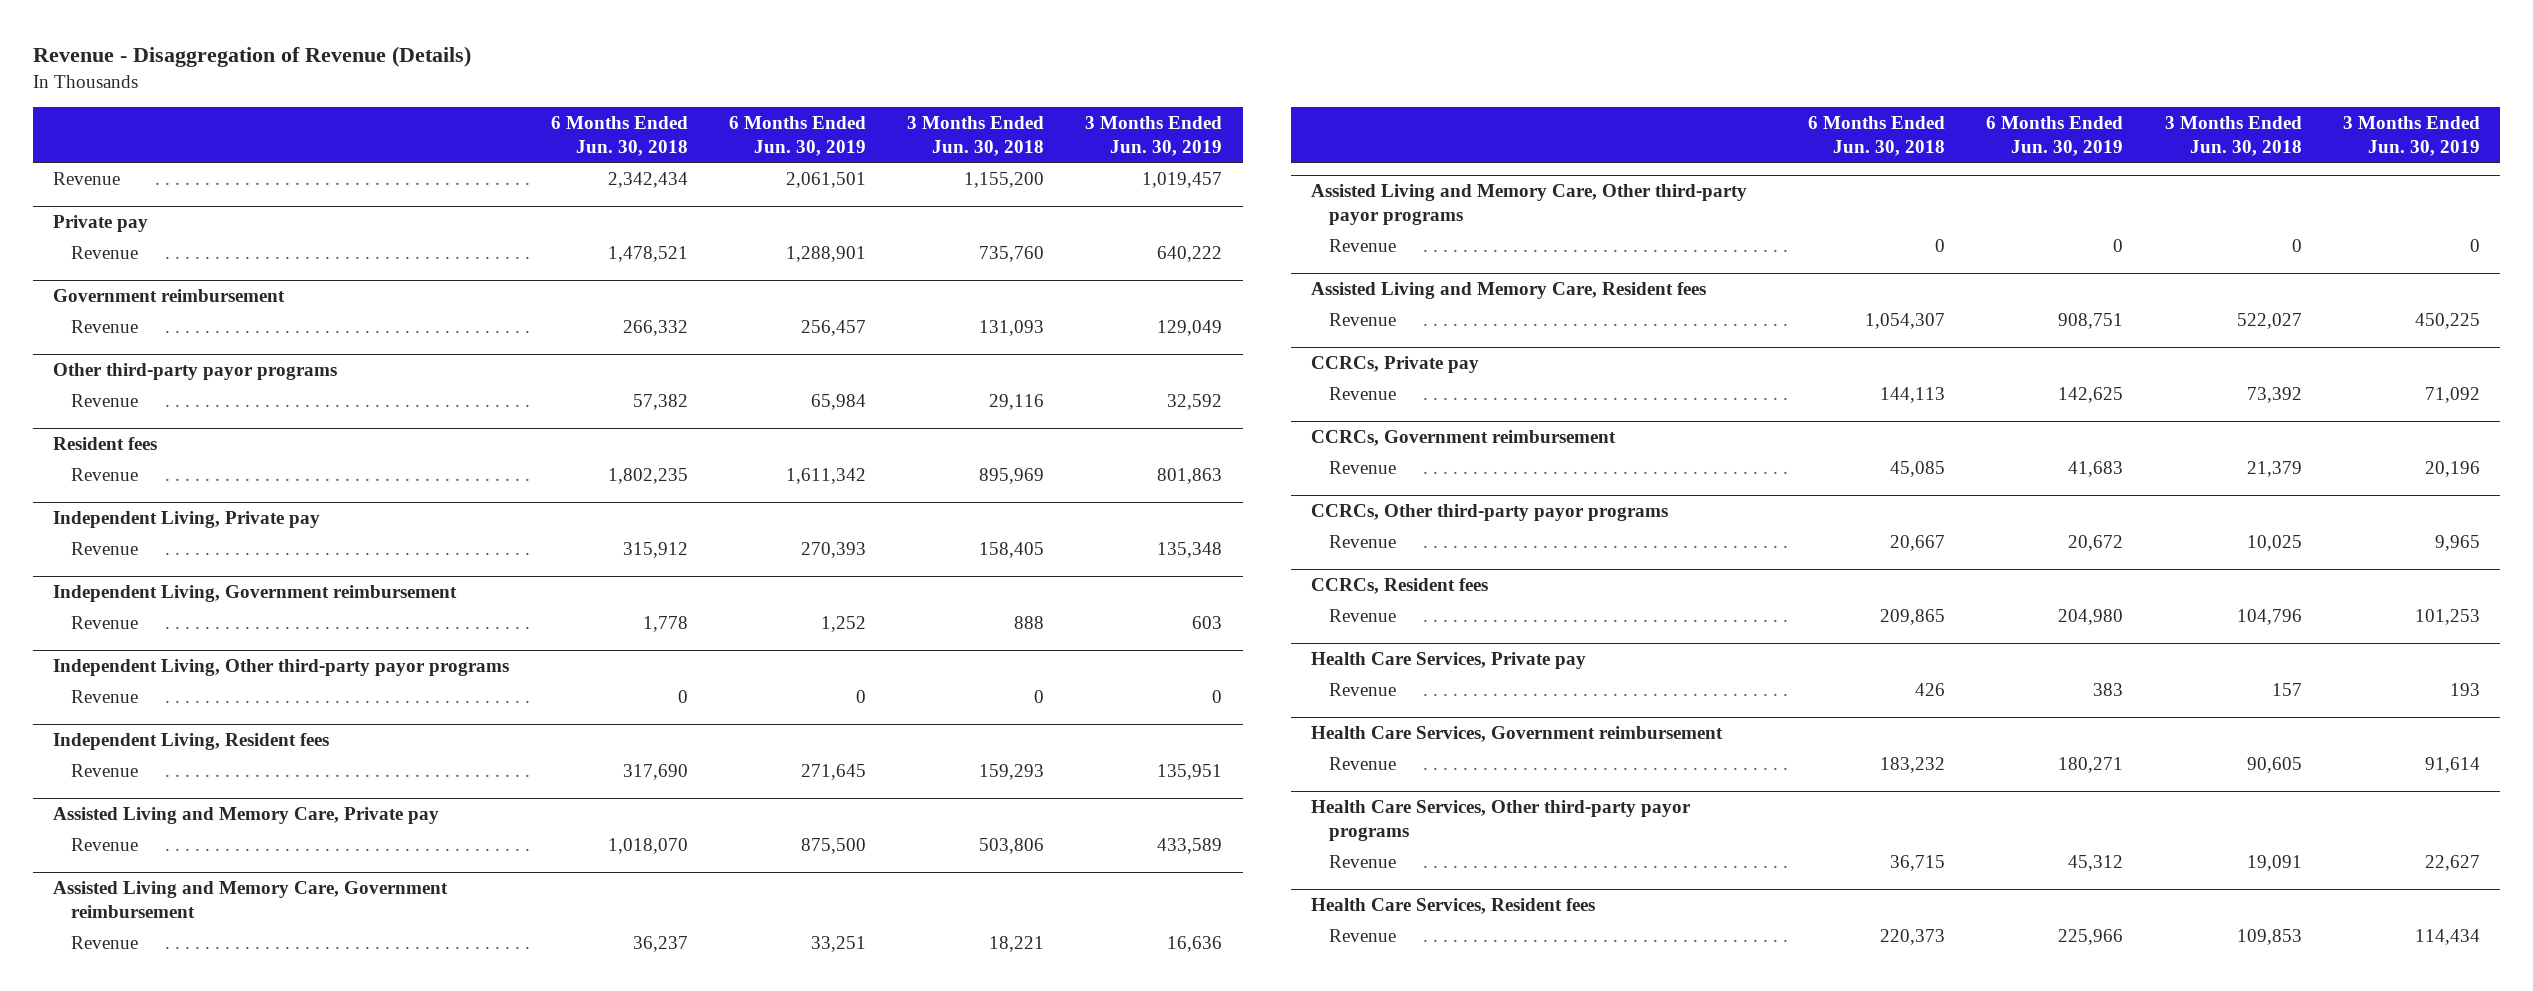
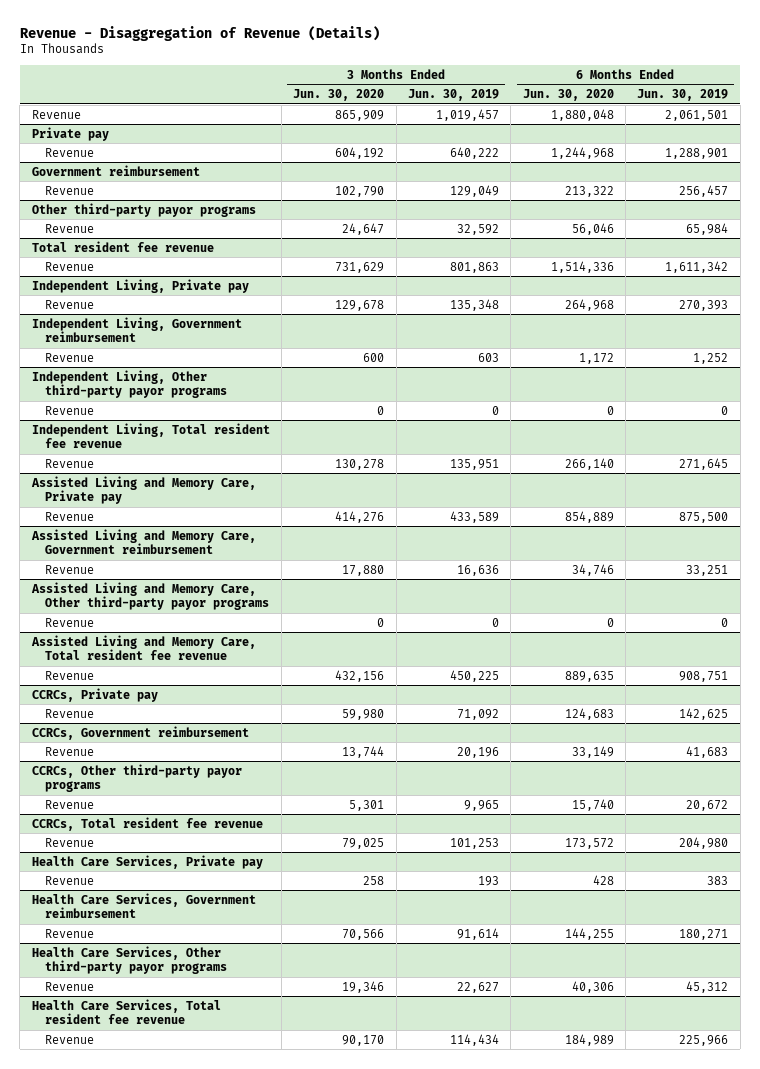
- | 6 Months Ended Jun. 30, 2018 | 6 Months Ended Jun. 30, 2019 | 3 Months Ended Jun. 30, 2018 | 3 Months Ended Jun. 30, 2019
+ | 3 Months Ended Jun. 30, 2020 | 3 Months Ended Jun. 30, 2019 | 6 Months Ended Jun. 30, 2020 | 6 Months Ended Jun. 30, 2019
- Resident fees
+ Total resident fee revenue
- Independent Living, Resident fees
+ Independent Living, Total resident fee revenue
- Assisted Living and Memory Care, Resident fees
+ Assisted Living and Memory Care, Total resident fee revenue
- CCRCs, Resident fees
+ CCRCs, Total resident fee revenue
- Health Care Services, Resident fees
+ Health Care Services, Total resident fee revenue

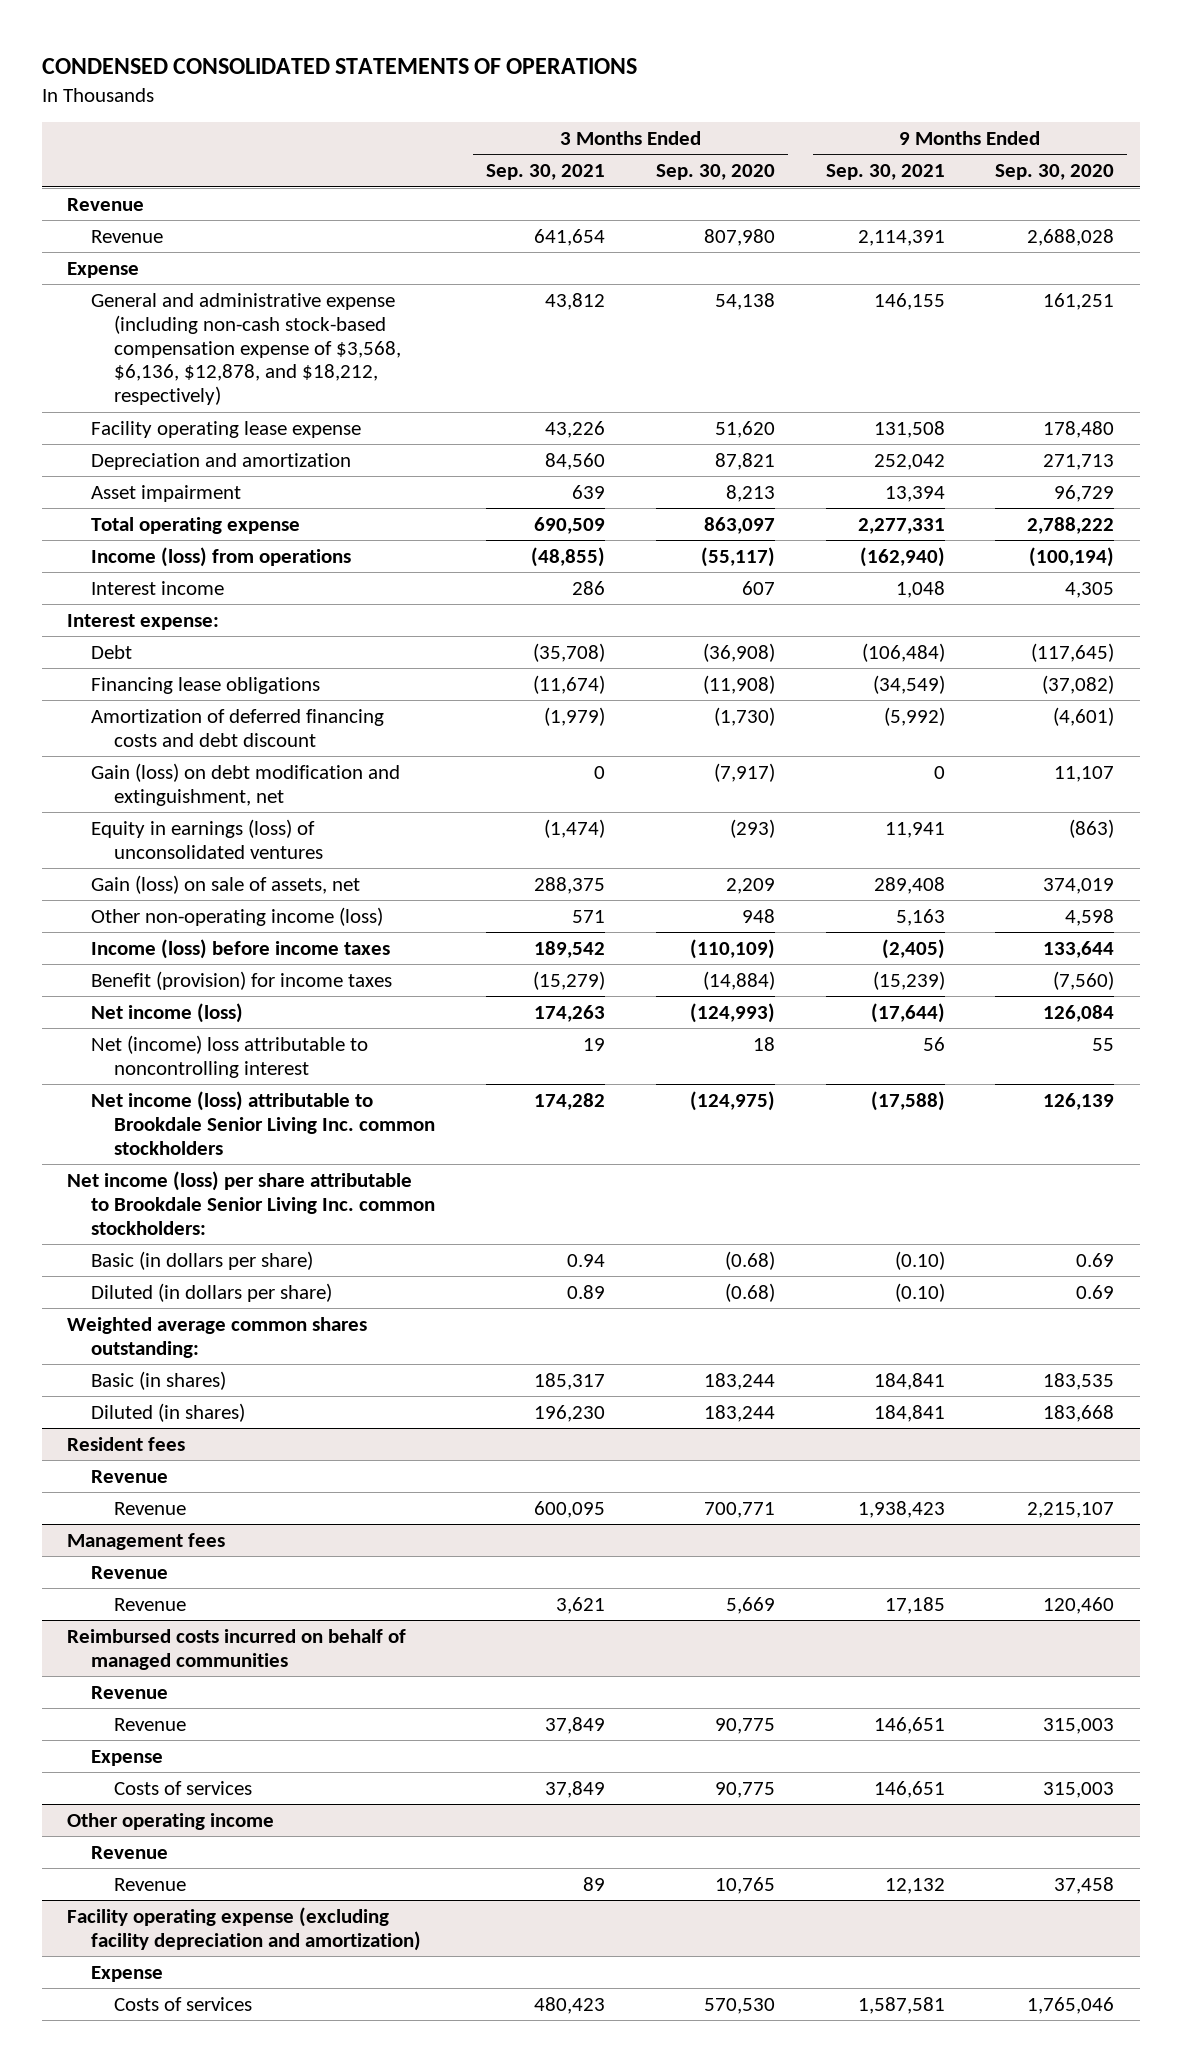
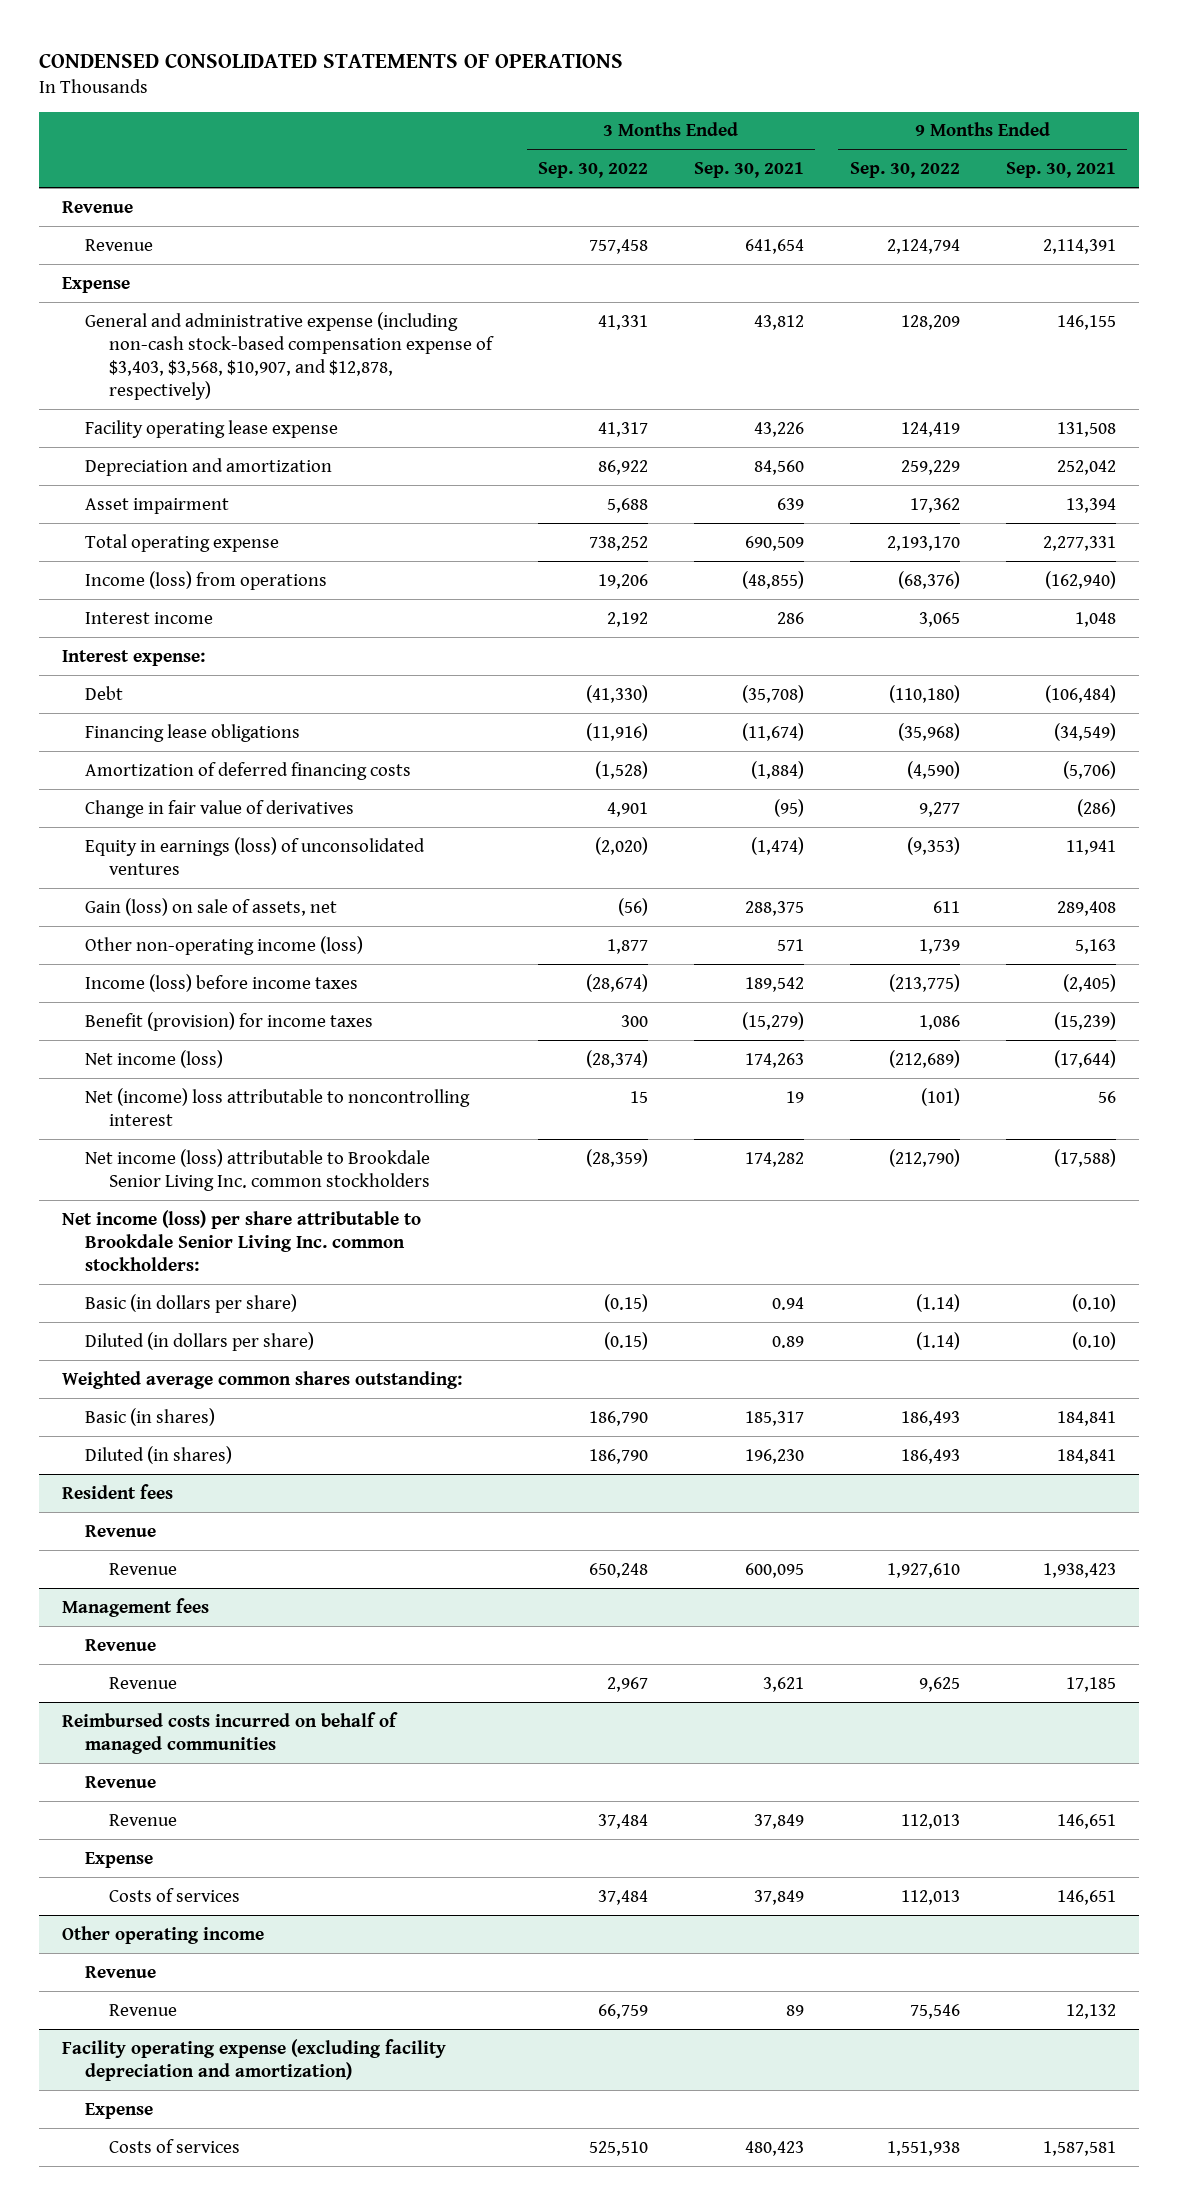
- | 3 Months Ended Sep. 30, 2021 | 3 Months Ended Sep. 30, 2020 | 9 Months Ended Sep. 30, 2021 | 9 Months Ended Sep. 30, 2020
+ | 3 Months Ended Sep. 30, 2022 | 3 Months Ended Sep. 30, 2021 | 9 Months Ended Sep. 30, 2022 | 9 Months Ended Sep. 30, 2021
- General and administrative expense (including non-cash stock-based compensation expense of $3,568, $6,136, $12,878, and $18,212, respectively) | 43,812 | 54,138 | 146,155 | 161,251
+ General and administrative expense (including non-cash stock-based compensation expense of $3,403, $3,568, $10,907, and $12,878, respectively) | 41,331 | 43,812 | 128,209 | 146,155
- Amortization of deferred financing costs and debt discount | (1,979) | (1,730) | (5,992) | (4,601)
- Gain (loss) on debt modification and extinguishment, net | 0 | (7,917) | 0 | 11,107
+ Amortization of deferred financing costs | (1,528) | (1,884) | (4,590) | (5,706)
+ Change in fair value of derivatives | 4,901 | (95) | 9,277 | (286)

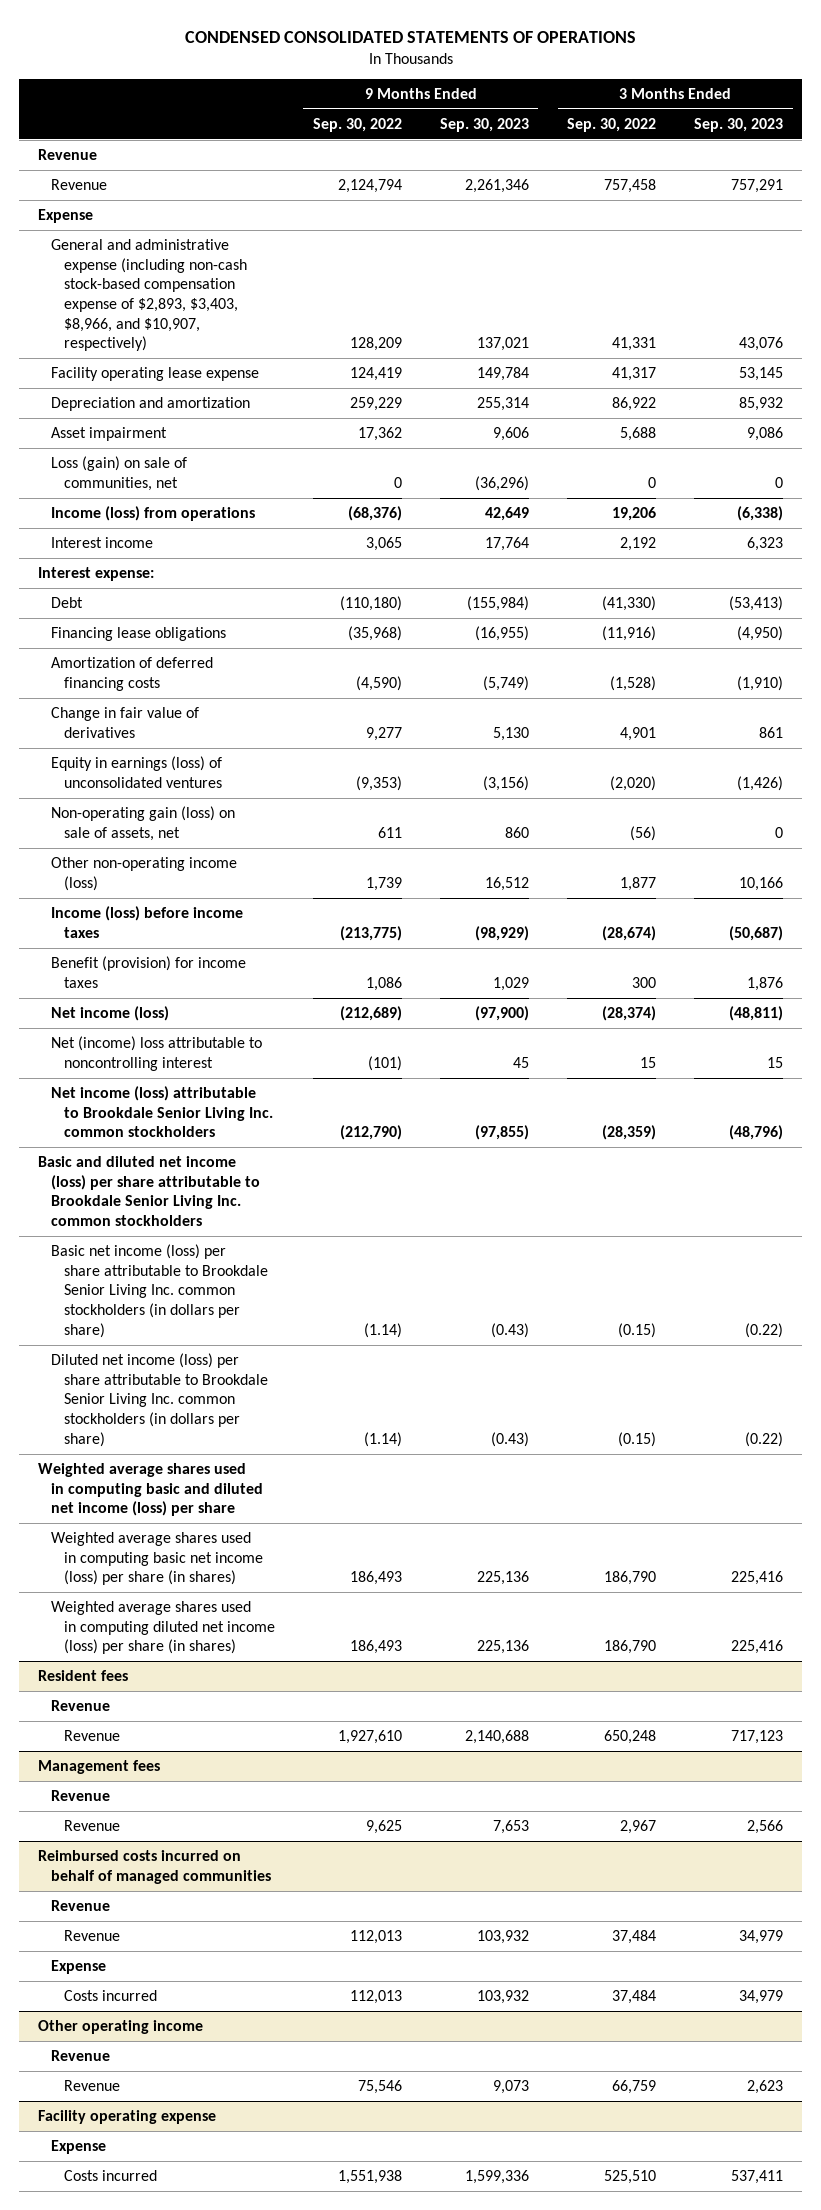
- | 3 Months Ended Sep. 30, 2022 | 3 Months Ended Sep. 30, 2021 | 9 Months Ended Sep. 30, 2022 | 9 Months Ended Sep. 30, 2021
+ | 9 Months Ended Sep. 30, 2022 | 9 Months Ended Sep. 30, 2023 | 3 Months Ended Sep. 30, 2022 | 3 Months Ended Sep. 30, 2023
- General and administrative expense (including non-cash stock-based compensation expense of $3,403, $3,568, $10,907, and $12,878, respectively) | 41,331 | 43,812 | 128,209 | 146,155
+ General and administrative expense (including non-cash stock-based compensation expense of $2,893, $3,403, $8,966, and $10,907, respectively) | 128,209 | 137,021 | 41,331 | 43,076
- Total operating expense | 738,252 | 690,509 | 2,193,170 | 2,277,331
+ Loss (gain) on sale of communities, net | 0 | (36,296) | 0 | 0
- Gain (loss) on sale of assets, net | (56) | 288,375 | 611 | 289,408
+ Non-operating gain (loss) on sale of assets, net | 611 | 860 | (56) | 0
- Net income (loss) per share attributable to Brookdale Senior Living Inc. common stockholders:
- Basic (in dollars per share) | (0.15) | 0.94 | (1.14) | (0.10)
- Diluted (in dollars per share) | (0.15) | 0.89 | (1.14) | (0.10)
- Weighted average common shares outstanding:
- Basic (in shares) | 186,790 | 185,317 | 186,493 | 184,841
- Diluted (in shares) | 186,790 | 196,230 | 186,493 | 184,841
+ Basic and diluted net income (loss) per share attributable to Brookdale Senior Living Inc. common stockholders
+ Basic net income (loss) per share attributable to Brookdale Senior Living Inc. common stockholders (in dollars per share) | (1.14) | (0.43) | (0.15) | (0.22)
+ Diluted net income (loss) per share attributable to Brookdale Senior Living Inc. common stockholders (in dollars per share) | (1.14) | (0.43) | (0.15) | (0.22)
+ Weighted average shares used in computing basic and diluted net income (loss) per share
+ Weighted average shares used in computing basic net income (loss) per share (in shares) | 186,493 | 225,136 | 186,790 | 225,416
+ Weighted average shares used in computing diluted net income (loss) per share (in shares) | 186,493 | 225,136 | 186,790 | 225,416
@ Reimbursed costs incurred on behalf of managed communities
- Costs of services | 37,484 | 37,849 | 112,013 | 146,651
+ Costs incurred | 112,013 | 103,932 | 37,484 | 34,979
- Facility operating expense (excluding facility depreciation and amortization)
+ Facility operating expense
- Costs of services | 525,510 | 480,423 | 1,551,938 | 1,587,581
+ Costs incurred | 1,551,938 | 1,599,336 | 525,510 | 537,411

